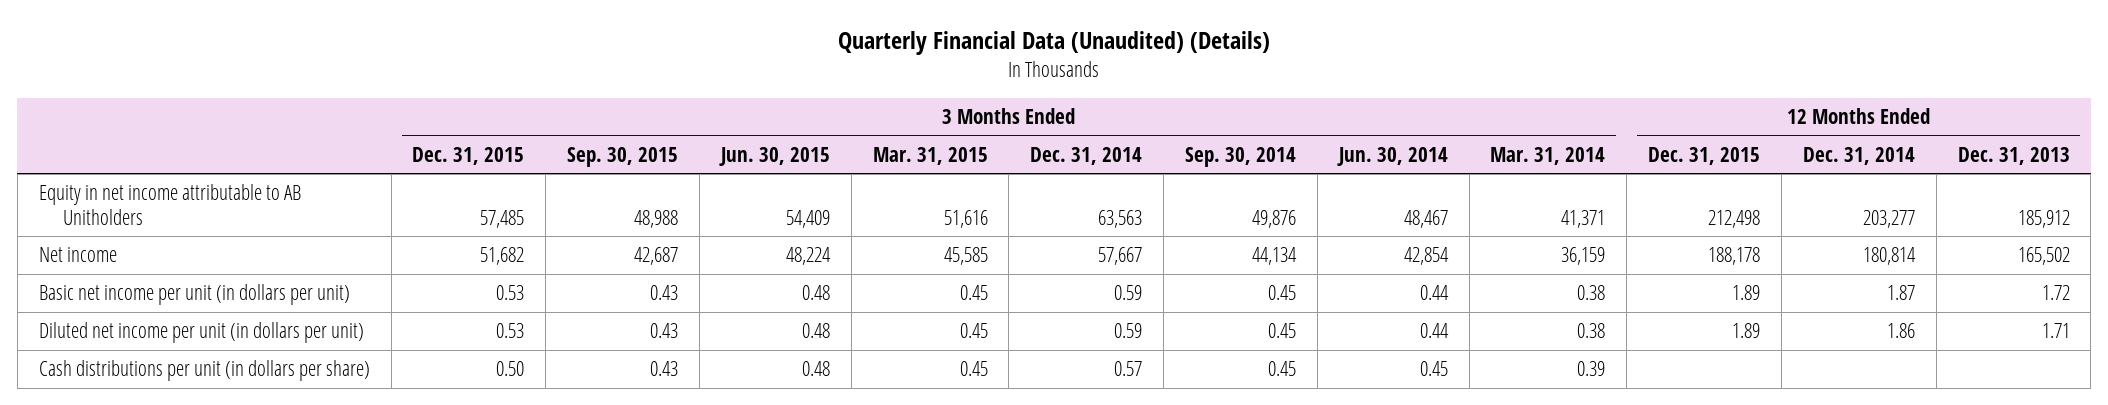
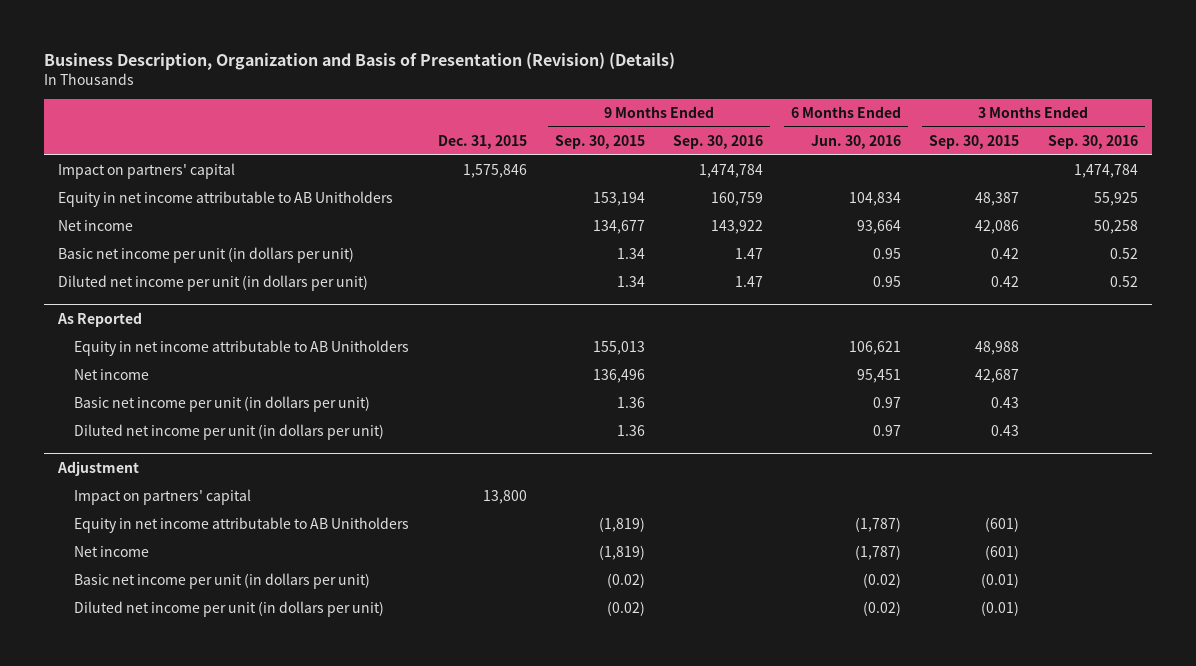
- Quarterly Financial Data (Unaudited) (Details)
+ Business Description, Organization and Basis of Presentation (Revision) (Details)
- | 3 Months Ended Dec. 31, 2015 | 3 Months Ended Sep. 30, 2015 | 3 Months Ended Jun. 30, 2015 | 3 Months Ended Mar. 31, 2015 | 3 Months Ended Dec. 31, 2014 | 3 Months Ended Sep. 30, 2014 | 3 Months Ended Jun. 30, 2014 | 3 Months Ended Mar. 31, 2014 | 12 Months Ended Dec. 31, 2015 | 12 Months Ended Dec. 31, 2014 | 12 Months Ended Dec. 31, 2013
+ | Dec. 31, 2015 | 9 Months Ended Sep. 30, 2015 | 9 Months Ended Sep. 30, 2016 | 6 Months Ended Jun. 30, 2016 | 3 Months Ended Sep. 30, 2015 | 3 Months Ended Sep. 30, 2016
+ Impact on partners' capital | 1,575,846 | | 1,474,784 | | | 1,474,784
+ Equity in net income attributable to AB Unitholders | | 153,194 | 160,759 | 104,834 | 48,387 | 55,925
+ Net income | | 134,677 | 143,922 | 93,664 | 42,086 | 50,258
+ Basic net income per unit (in dollars per unit) | | 1.34 | 1.47 | 0.95 | 0.42 | 0.52
+ Diluted net income per unit (in dollars per unit) | | 1.34 | 1.47 | 0.95 | 0.42 | 0.52
+ As Reported
- Cash distributions per unit (in dollars per share) | 0.50 | 0.43 | 0.48 | 0.45 | 0.57 | 0.45 | 0.45 | 0.39 | | |
+ Adjustment
+ Impact on partners' capital | 13,800 | | | | |
+ Equity in net income attributable to AB Unitholders | | (1,819) | | (1,787) | (601) |
+ Net income | | (1,819) | | (1,787) | (601) |
+ Basic net income per unit (in dollars per unit) | | (0.02) | | (0.02) | (0.01) |
+ Diluted net income per unit (in dollars per unit) | | (0.02) | | (0.02) | (0.01) |

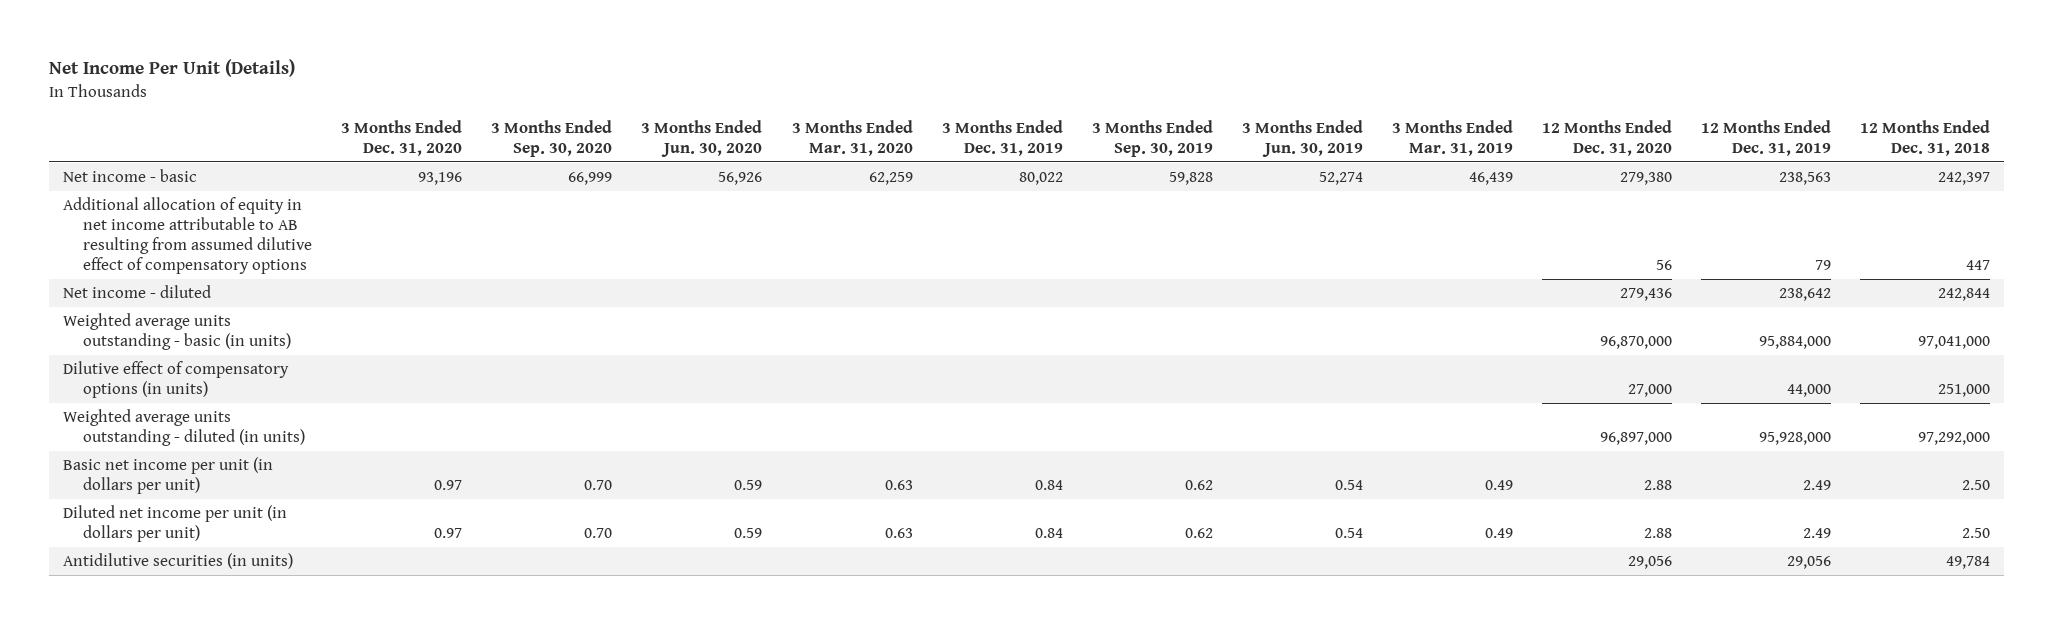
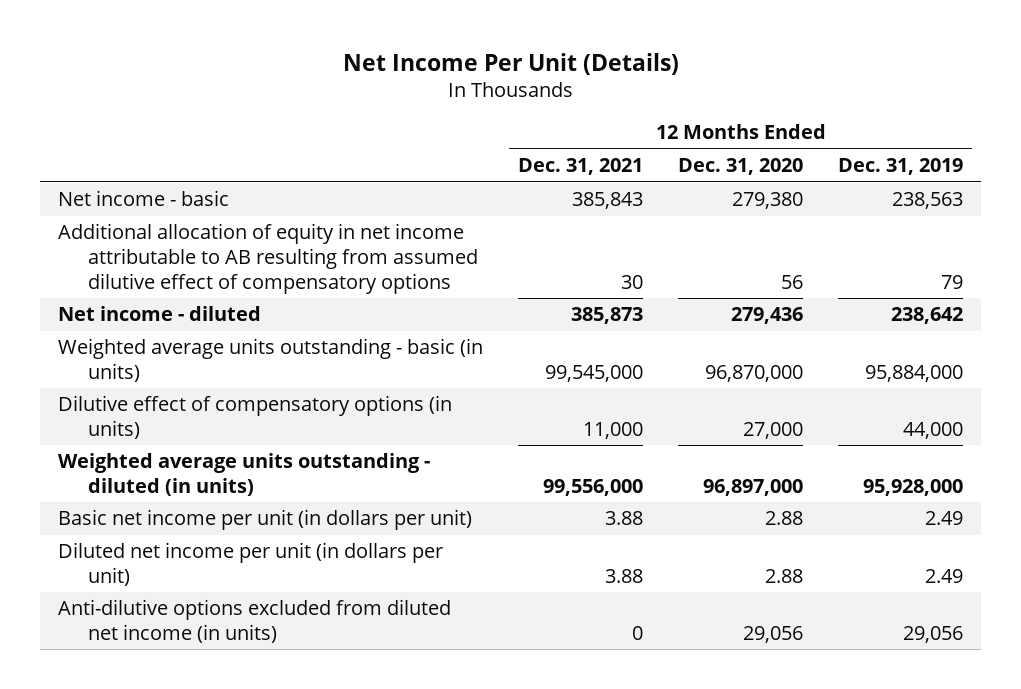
- | 3 Months Ended Dec. 31, 2020 | 3 Months Ended Sep. 30, 2020 | 3 Months Ended Jun. 30, 2020 | 3 Months Ended Mar. 31, 2020 | 3 Months Ended Dec. 31, 2019 | 3 Months Ended Sep. 30, 2019 | 3 Months Ended Jun. 30, 2019 | 3 Months Ended Mar. 31, 2019 | 12 Months Ended Dec. 31, 2020 | 12 Months Ended Dec. 31, 2019 | 12 Months Ended Dec. 31, 2018
+ | 12 Months Ended Dec. 31, 2021 | 12 Months Ended Dec. 31, 2020 | 12 Months Ended Dec. 31, 2019
- Antidilutive securities (in units) | | | | | | | | | 29,056 | 29,056 | 49,784
+ Anti-dilutive options excluded from diluted net income (in units) | 0 | 29,056 | 29,056

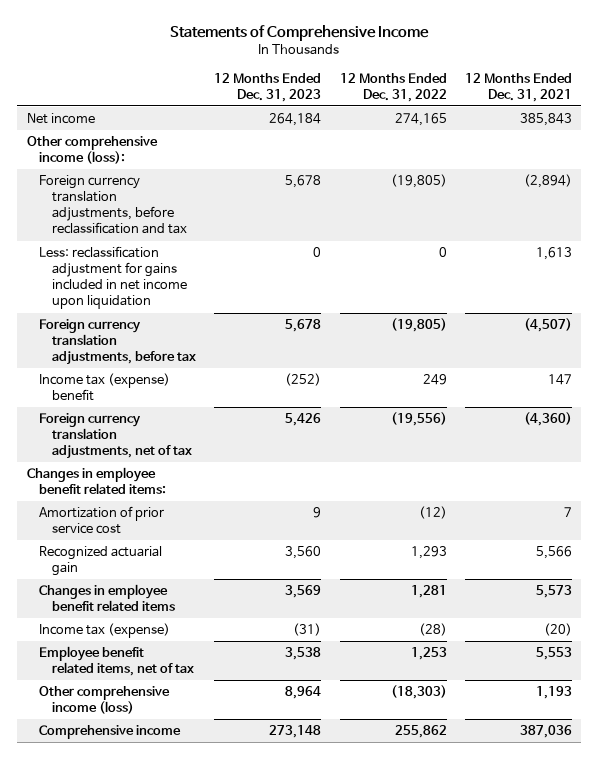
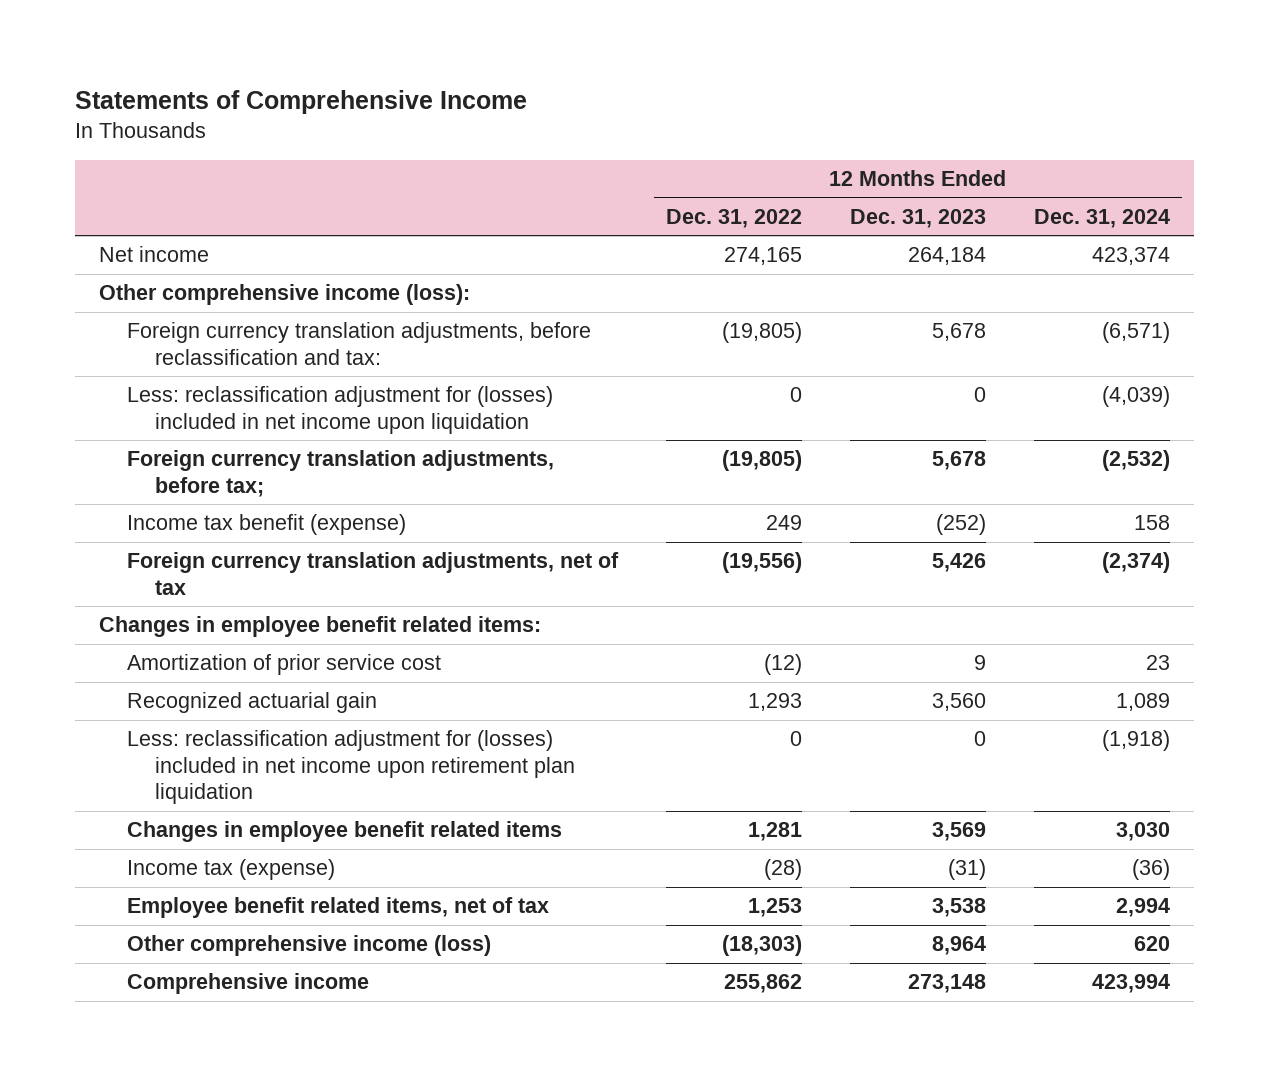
- | 12 Months Ended Dec. 31, 2023 | 12 Months Ended Dec. 31, 2022 | 12 Months Ended Dec. 31, 2021
+ | 12 Months Ended Dec. 31, 2022 | 12 Months Ended Dec. 31, 2023 | 12 Months Ended Dec. 31, 2024
- Foreign currency translation adjustments, before reclassification and tax | 5,678 | (19,805) | (2,894)
- Less: reclassification adjustment for gains included in net income upon liquidation | 0 | 0 | 1,613
- Foreign currency translation adjustments, before tax | 5,678 | (19,805) | (4,507)
- Income tax (expense) benefit | (252) | 249 | 147
+ Foreign currency translation adjustments, before reclassification and tax: | (19,805) | 5,678 | (6,571)
+ Less: reclassification adjustment for (losses) included in net income upon liquidation | 0 | 0 | (4,039)
+ Foreign currency translation adjustments, before tax; | (19,805) | 5,678 | (2,532)
+ Income tax benefit (expense) | 249 | (252) | 158
+ Less: reclassification adjustment for (losses) included in net income upon retirement plan liquidation | 0 | 0 | (1,918)

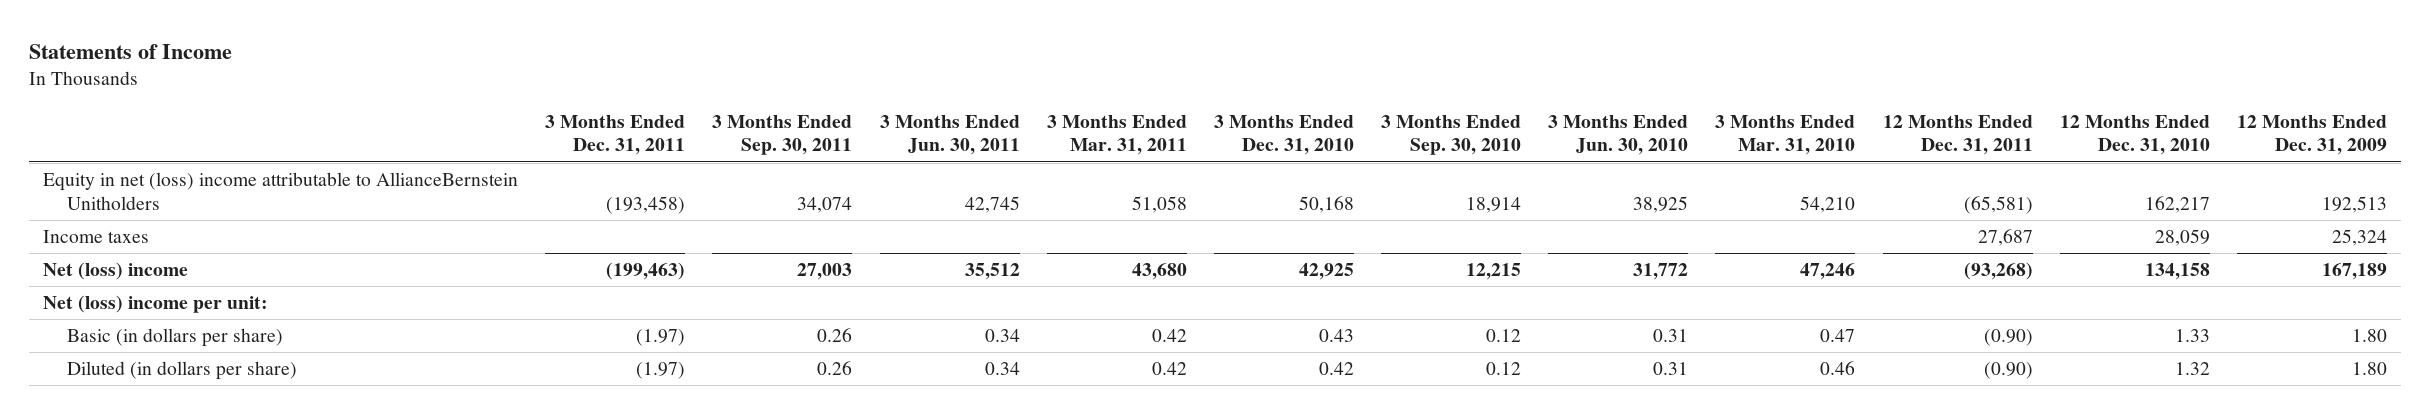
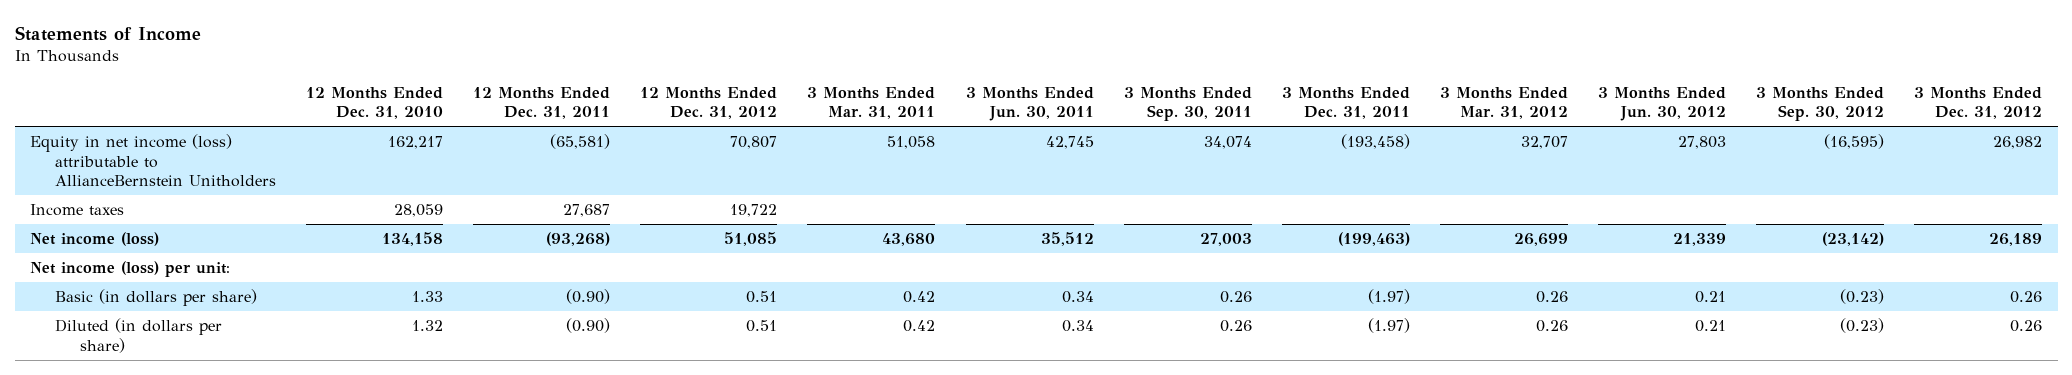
- | 3 Months Ended Dec. 31, 2011 | 3 Months Ended Sep. 30, 2011 | 3 Months Ended Jun. 30, 2011 | 3 Months Ended Mar. 31, 2011 | 3 Months Ended Dec. 31, 2010 | 3 Months Ended Sep. 30, 2010 | 3 Months Ended Jun. 30, 2010 | 3 Months Ended Mar. 31, 2010 | 12 Months Ended Dec. 31, 2011 | 12 Months Ended Dec. 31, 2010 | 12 Months Ended Dec. 31, 2009
+ | 12 Months Ended Dec. 31, 2010 | 12 Months Ended Dec. 31, 2011 | 12 Months Ended Dec. 31, 2012 | 3 Months Ended Mar. 31, 2011 | 3 Months Ended Jun. 30, 2011 | 3 Months Ended Sep. 30, 2011 | 3 Months Ended Dec. 31, 2011 | 3 Months Ended Mar. 31, 2012 | 3 Months Ended Jun. 30, 2012 | 3 Months Ended Sep. 30, 2012 | 3 Months Ended Dec. 31, 2012
- Equity in net (loss) income attributable to AllianceBernstein Unitholders | (193,458) | 34,074 | 42,745 | 51,058 | 50,168 | 18,914 | 38,925 | 54,210 | (65,581) | 162,217 | 192,513
+ Equity in net income (loss) attributable to AllianceBernstein Unitholders | 162,217 | (65,581) | 70,807 | 51,058 | 42,745 | 34,074 | (193,458) | 32,707 | 27,803 | (16,595) | 26,982
- Net (loss) income | (199,463) | 27,003 | 35,512 | 43,680 | 42,925 | 12,215 | 31,772 | 47,246 | (93,268) | 134,158 | 167,189
- Net (loss) income per unit:
+ Net income (loss) | 134,158 | (93,268) | 51,085 | 43,680 | 35,512 | 27,003 | (199,463) | 26,699 | 21,339 | (23,142) | 26,189
+ Net income (loss) per unit:

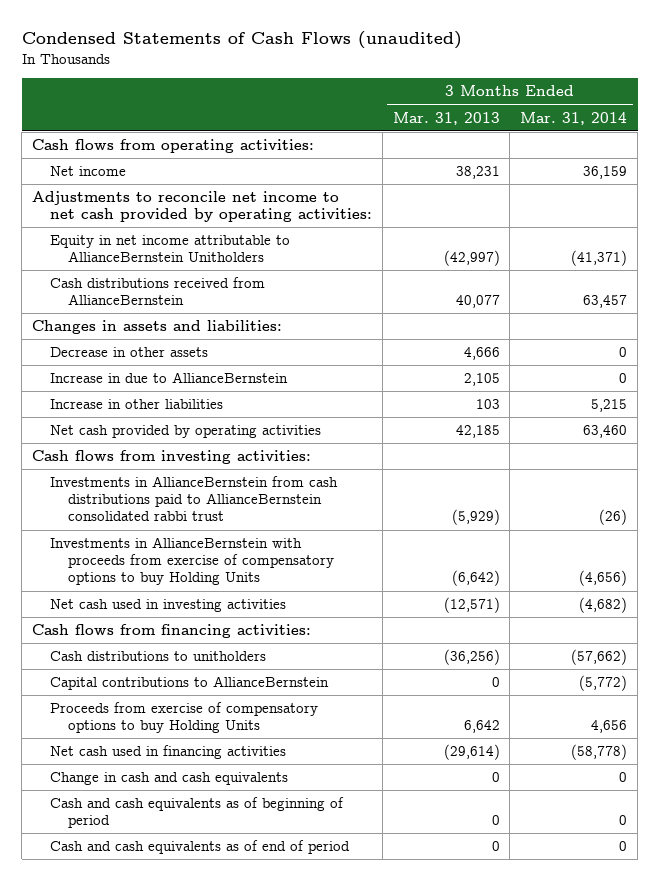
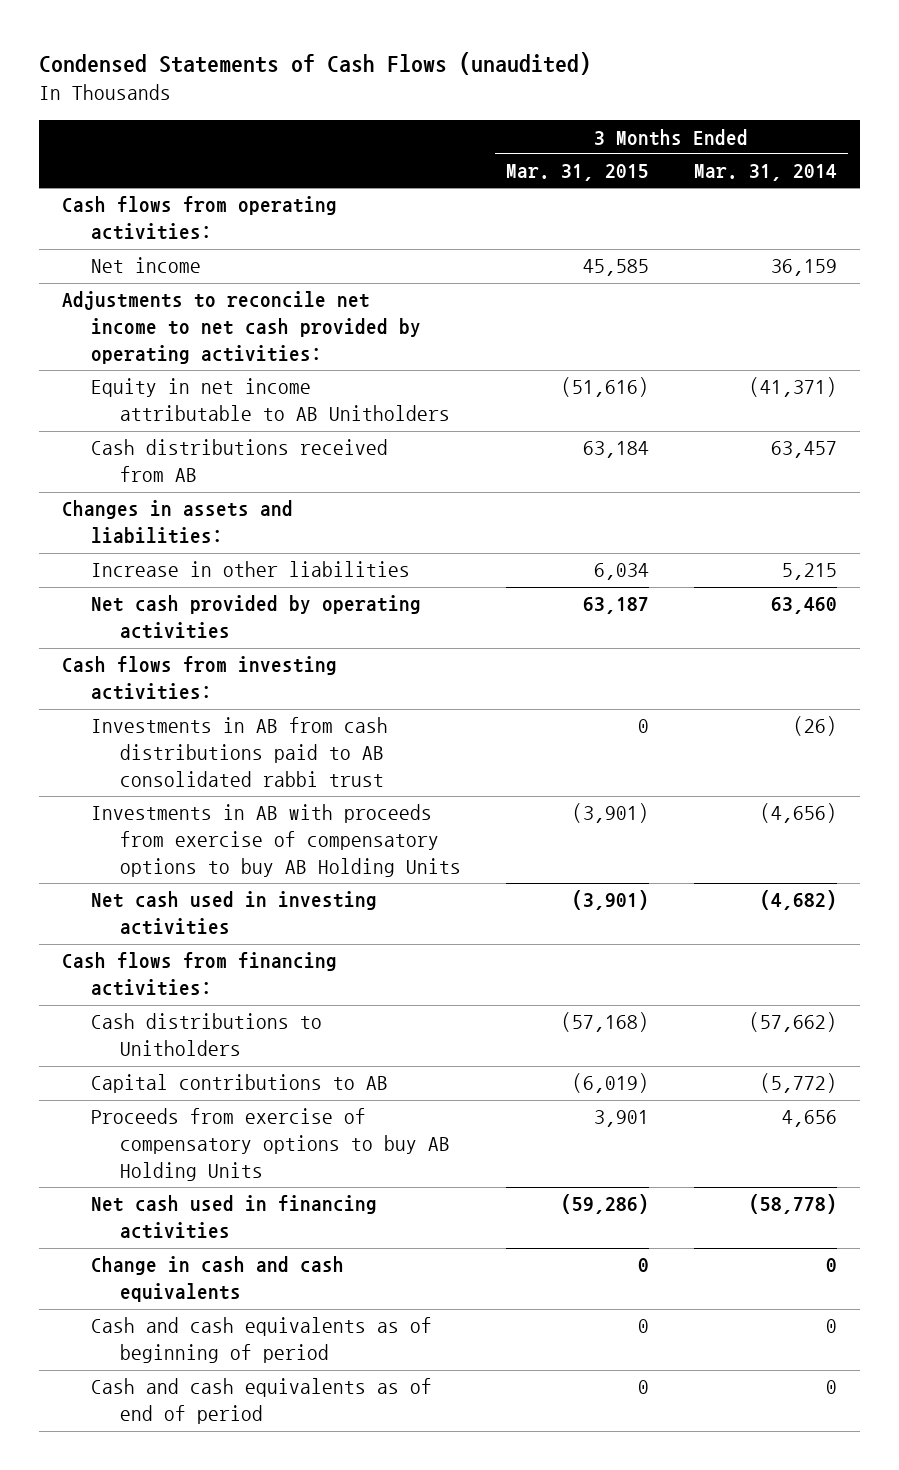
- | 3 Months Ended Mar. 31, 2013 | 3 Months Ended Mar. 31, 2014
+ | 3 Months Ended Mar. 31, 2015 | 3 Months Ended Mar. 31, 2014
- Equity in net income attributable to AllianceBernstein Unitholders | (42,997) | (41,371)
- Cash distributions received from AllianceBernstein | 40,077 | 63,457
+ Equity in net income attributable to AB Unitholders | (51,616) | (41,371)
+ Cash distributions received from AB | 63,184 | 63,457
- Decrease in other assets | 4,666 | 0
- Increase in due to AllianceBernstein | 2,105 | 0
- Investments in AllianceBernstein from cash distributions paid to AllianceBernstein consolidated rabbi trust | (5,929) | (26)
- Investments in AllianceBernstein with proceeds from exercise of compensatory options to buy Holding Units | (6,642) | (4,656)
+ Investments in AB from cash distributions paid to AB consolidated rabbi trust | 0 | (26)
+ Investments in AB with proceeds from exercise of compensatory options to buy AB Holding Units | (3,901) | (4,656)
- Cash distributions to unitholders | (36,256) | (57,662)
- Capital contributions to AllianceBernstein | 0 | (5,772)
- Proceeds from exercise of compensatory options to buy Holding Units | 6,642 | 4,656
+ Cash distributions to Unitholders | (57,168) | (57,662)
+ Capital contributions to AB | (6,019) | (5,772)
+ Proceeds from exercise of compensatory options to buy AB Holding Units | 3,901 | 4,656

